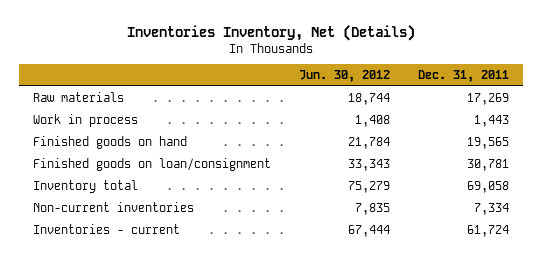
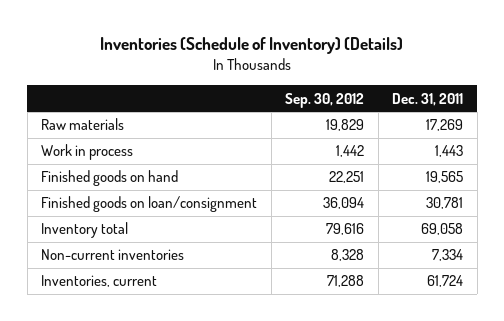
- Inventories Inventory, Net (Details)
+ Inventories (Schedule of Inventory) (Details)
- | Jun. 30, 2012 | Dec. 31, 2011
+ | Sep. 30, 2012 | Dec. 31, 2011
- Inventories - current | 67,444 | 61,724
+ Inventories, current | 71,288 | 61,724

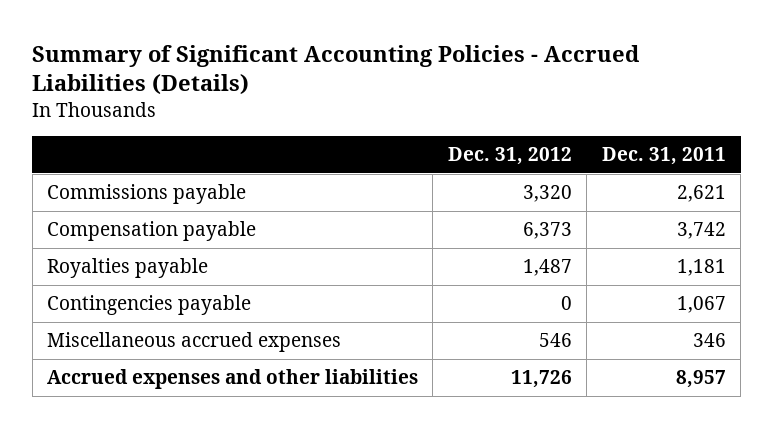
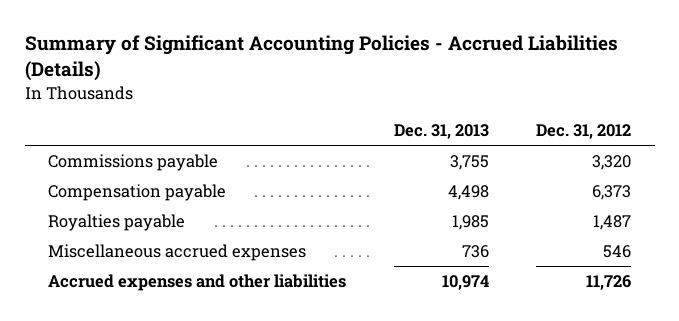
- | Dec. 31, 2012 | Dec. 31, 2011
+ | Dec. 31, 2013 | Dec. 31, 2012
- Contingencies payable | 0 | 1,067

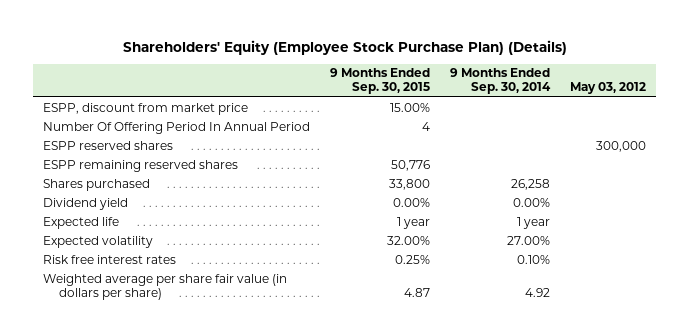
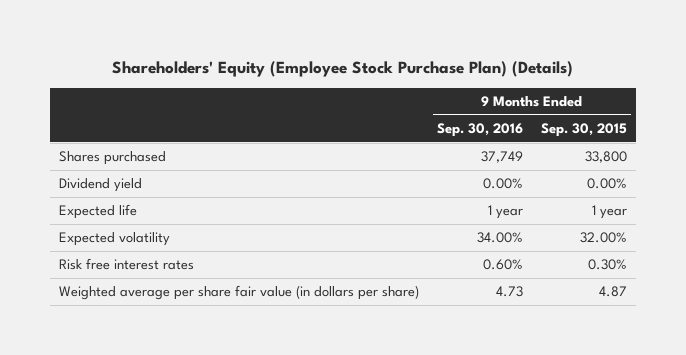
- | 9 Months Ended Sep. 30, 2015 | 9 Months Ended Sep. 30, 2014 | May 03, 2012
+ | 9 Months Ended Sep. 30, 2016 | 9 Months Ended Sep. 30, 2015
- ESPP, discount from market price | 15.00% | |
- Number Of Offering Period In Annual Period | 4 | |
- ESPP reserved shares | | | 300,000
- ESPP remaining reserved shares | 50,776 | |
- Risk free interest rates | 0.25% | 0.10% |
+ Risk free interest rates | 0.60% | 0.30%

